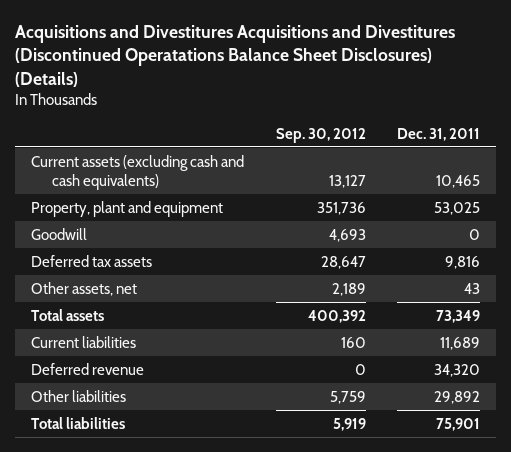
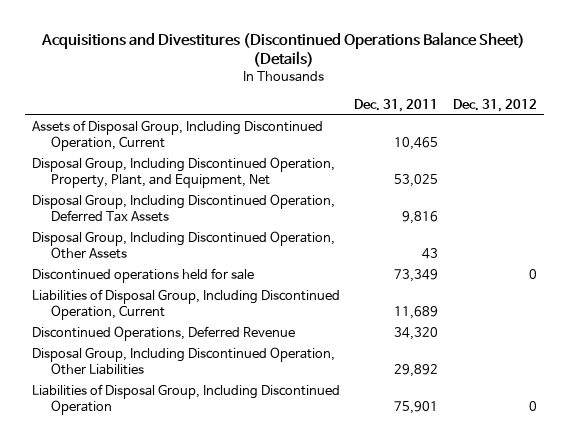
- Acquisitions and Divestitures Acquisitions and Divestitures (Discontinued Operatations Balance Sheet Disclosures) (Details)
+ Acquisitions and Divestitures (Discontinued Operations Balance Sheet) (Details)
- | Sep. 30, 2012 | Dec. 31, 2011
+ | Dec. 31, 2011 | Dec. 31, 2012
- Current assets (excluding cash and cash equivalents) | 13,127 | 10,465
- Property, plant and equipment | 351,736 | 53,025
- Goodwill | 4,693 | 0
- Deferred tax assets | 28,647 | 9,816
- Other assets, net | 2,189 | 43
- Total assets | 400,392 | 73,349
- Current liabilities | 160 | 11,689
- Deferred revenue | 0 | 34,320
- Other liabilities | 5,759 | 29,892
- Total liabilities | 5,919 | 75,901
+ Assets of Disposal Group, Including Discontinued Operation, Current | 10,465 |
+ Disposal Group, Including Discontinued Operation, Property, Plant, and Equipment, Net | 53,025 |
+ Disposal Group, Including Discontinued Operation, Deferred Tax Assets | 9,816 |
+ Disposal Group, Including Discontinued Operation, Other Assets | 43 |
+ Discontinued operations held for sale | 73,349 | 0
+ Liabilities of Disposal Group, Including Discontinued Operation, Current | 11,689 |
+ Discontinued Operations, Deferred Revenue | 34,320 |
+ Disposal Group, Including Discontinued Operation, Other Liabilities | 29,892 |
+ Liabilities of Disposal Group, Including Discontinued Operation | 75,901 | 0

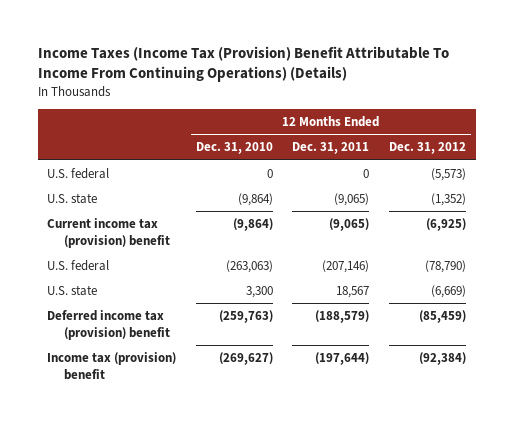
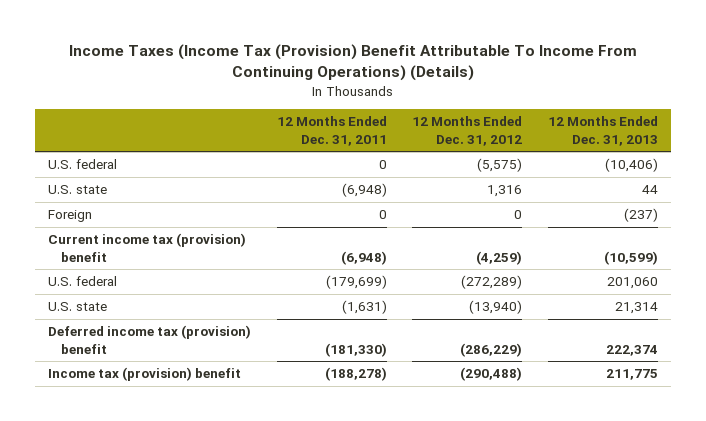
- | 12 Months Ended Dec. 31, 2010 | 12 Months Ended Dec. 31, 2011 | 12 Months Ended Dec. 31, 2012
+ | 12 Months Ended Dec. 31, 2011 | 12 Months Ended Dec. 31, 2012 | 12 Months Ended Dec. 31, 2013
- U.S. federal | 0 | 0 | (5,573)
- U.S. state | (9,864) | (9,065) | (1,352)
- Current income tax (provision) benefit | (9,864) | (9,065) | (6,925)
- U.S. federal | (263,063) | (207,146) | (78,790)
- U.S. state | 3,300 | 18,567 | (6,669)
- Deferred income tax (provision) benefit | (259,763) | (188,579) | (85,459)
- Income tax (provision) benefit | (269,627) | (197,644) | (92,384)
+ U.S. federal | 0 | (5,575) | (10,406)
+ U.S. state | (6,948) | 1,316 | 44
+ Foreign | 0 | 0 | (237)
+ Current income tax (provision) benefit | (6,948) | (4,259) | (10,599)
+ U.S. federal | (179,699) | (272,289) | 201,060
+ U.S. state | (1,631) | (13,940) | 21,314
+ Deferred income tax (provision) benefit | (181,330) | (286,229) | 222,374
+ Income tax (provision) benefit | (188,278) | (290,488) | 211,775

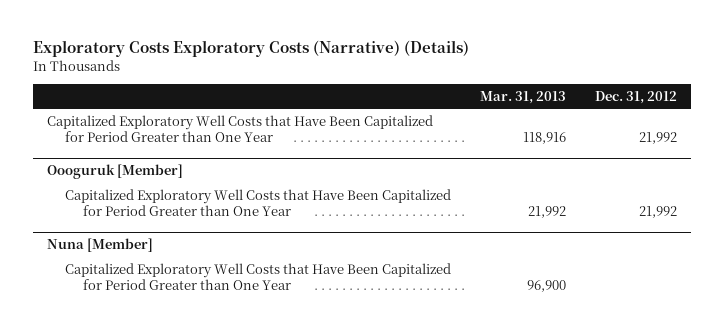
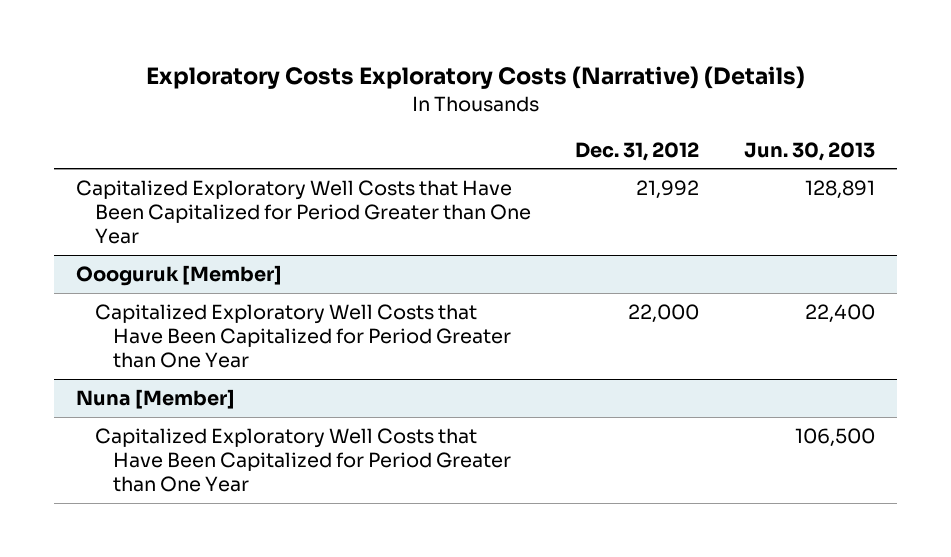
- | Mar. 31, 2013 | Dec. 31, 2012
+ | Dec. 31, 2012 | Jun. 30, 2013
@ Oooguruk [Member]
- Capitalized Exploratory Well Costs that Have Been Capitalized for Period Greater than One Year | 21,992 | 21,992
+ Capitalized Exploratory Well Costs that Have Been Capitalized for Period Greater than One Year | 22,000 | 22,400

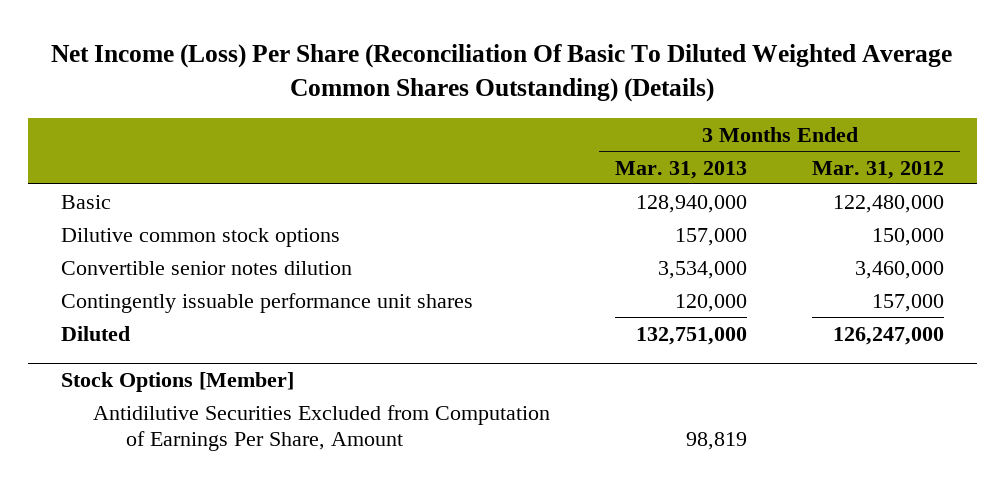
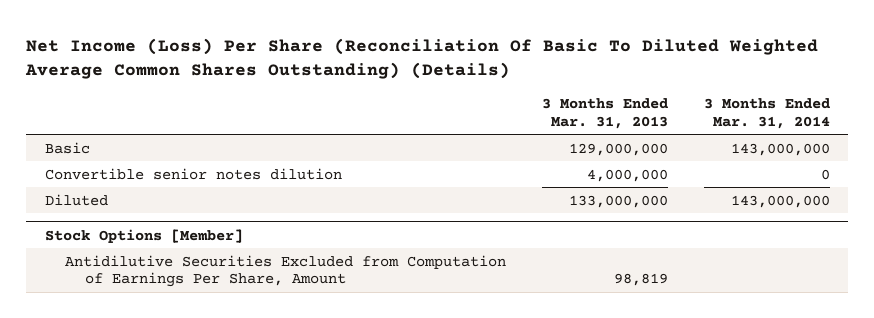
- | 3 Months Ended Mar. 31, 2013 | 3 Months Ended Mar. 31, 2012
+ | 3 Months Ended Mar. 31, 2013 | 3 Months Ended Mar. 31, 2014
- Basic | 128,940,000 | 122,480,000
- Dilutive common stock options | 157,000 | 150,000
- Convertible senior notes dilution | 3,534,000 | 3,460,000
- Contingently issuable performance unit shares | 120,000 | 157,000
- Diluted | 132,751,000 | 126,247,000
+ Basic | 129,000,000 | 143,000,000
+ Convertible senior notes dilution | 4,000,000 | 0
+ Diluted | 133,000,000 | 143,000,000

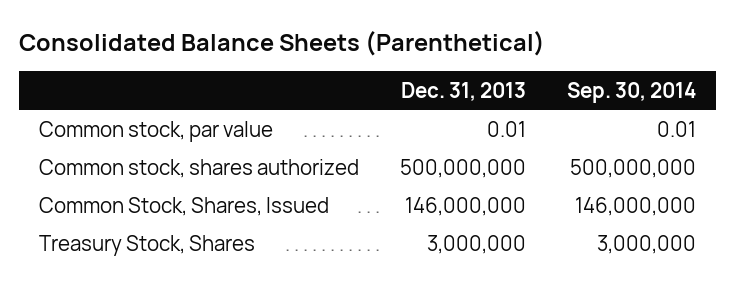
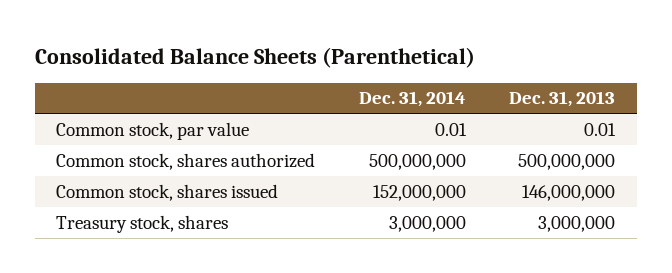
- | Dec. 31, 2013 | Sep. 30, 2014
+ | Dec. 31, 2014 | Dec. 31, 2013
- Common Stock, Shares, Issued | 146,000,000 | 146,000,000
- Treasury Stock, Shares | 3,000,000 | 3,000,000
+ Common stock, shares issued | 152,000,000 | 146,000,000
+ Treasury stock, shares | 3,000,000 | 3,000,000

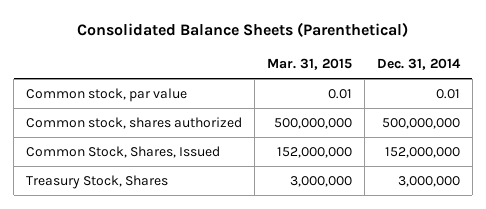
- | Dec. 31, 2014 | Dec. 31, 2013
+ | Mar. 31, 2015 | Dec. 31, 2014
- Common stock, shares issued | 152,000,000 | 146,000,000
- Treasury stock, shares | 3,000,000 | 3,000,000
+ Common Stock, Shares, Issued | 152,000,000 | 152,000,000
+ Treasury Stock, Shares | 3,000,000 | 3,000,000

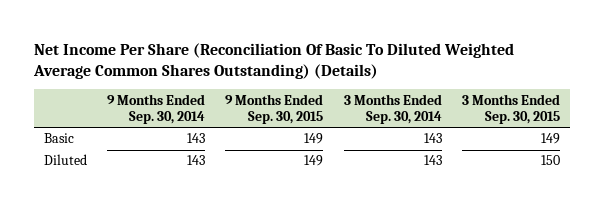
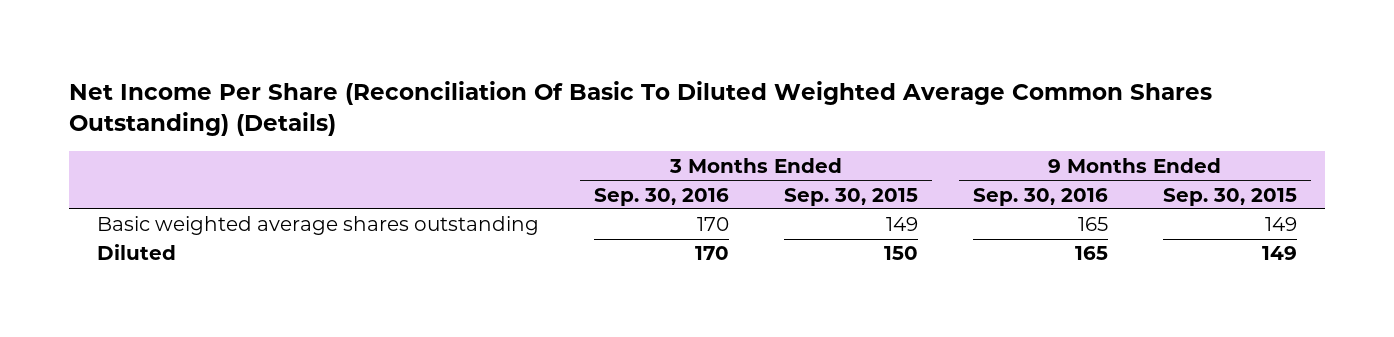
- | 9 Months Ended Sep. 30, 2014 | 9 Months Ended Sep. 30, 2015 | 3 Months Ended Sep. 30, 2014 | 3 Months Ended Sep. 30, 2015
+ | 3 Months Ended Sep. 30, 2016 | 3 Months Ended Sep. 30, 2015 | 9 Months Ended Sep. 30, 2016 | 9 Months Ended Sep. 30, 2015
- Basic | 143 | 149 | 143 | 149
+ Basic weighted average shares outstanding | 170 | 149 | 165 | 149

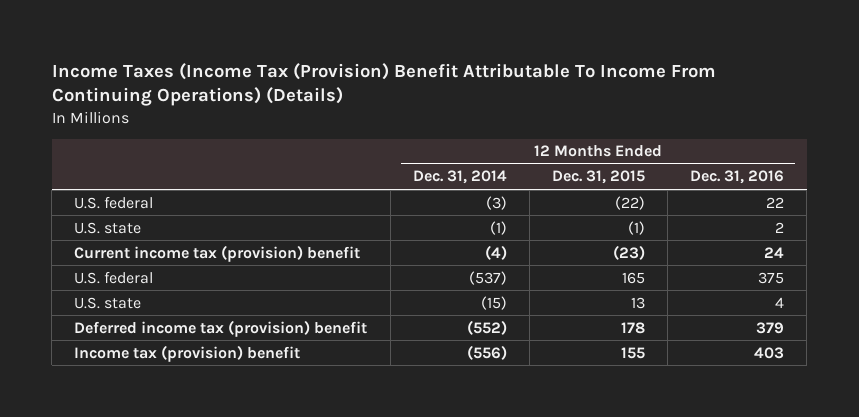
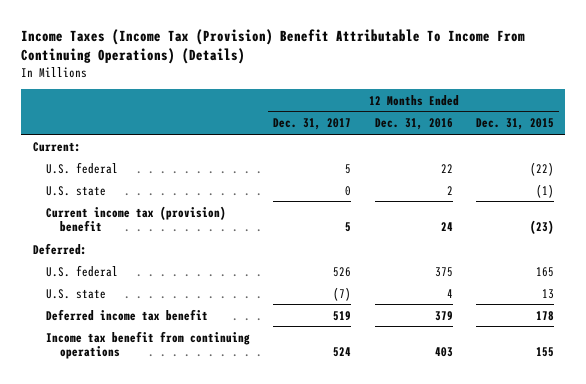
- | 12 Months Ended Dec. 31, 2014 | 12 Months Ended Dec. 31, 2015 | 12 Months Ended Dec. 31, 2016
+ | 12 Months Ended Dec. 31, 2017 | 12 Months Ended Dec. 31, 2016 | 12 Months Ended Dec. 31, 2015
+ Current:
+ Deferred:
- Deferred income tax (provision) benefit | (552) | 178 | 379
- Income tax (provision) benefit | (556) | 155 | 403
+ Deferred income tax benefit | 519 | 379 | 178
+ Income tax benefit from continuing operations | 524 | 403 | 155

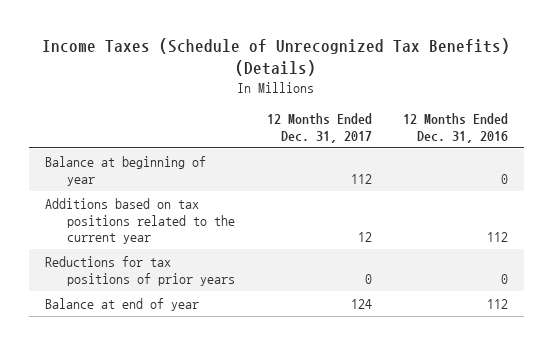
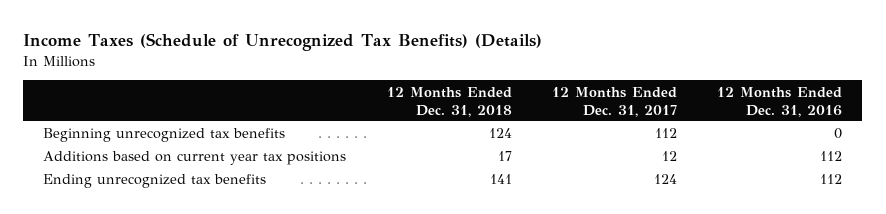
- | 12 Months Ended Dec. 31, 2017 | 12 Months Ended Dec. 31, 2016
+ | 12 Months Ended Dec. 31, 2018 | 12 Months Ended Dec. 31, 2017 | 12 Months Ended Dec. 31, 2016
- Balance at beginning of year | 112 | 0
- Additions based on tax positions related to the current year | 12 | 112
- Reductions for tax positions of prior years | 0 | 0
- Balance at end of year | 124 | 112
+ Beginning unrecognized tax benefits | 124 | 112 | 0
+ Additions based on current year tax positions | 17 | 12 | 112
+ Ending unrecognized tax benefits | 141 | 124 | 112

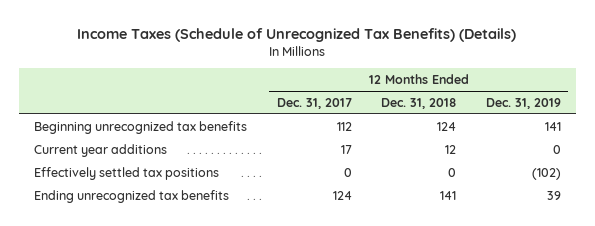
- | 12 Months Ended Dec. 31, 2018 | 12 Months Ended Dec. 31, 2017 | 12 Months Ended Dec. 31, 2016
+ | 12 Months Ended Dec. 31, 2017 | 12 Months Ended Dec. 31, 2018 | 12 Months Ended Dec. 31, 2019
- Additions based on current year tax positions | 17 | 12 | 112
+ Current year additions | 17 | 12 | 0
+ Effectively settled tax positions | 0 | 0 | (102)

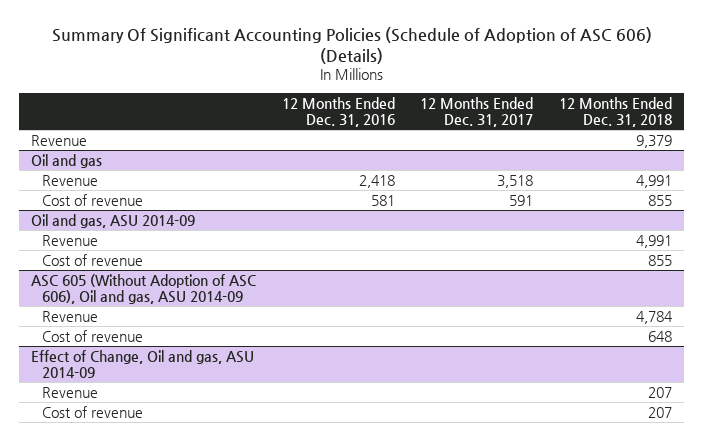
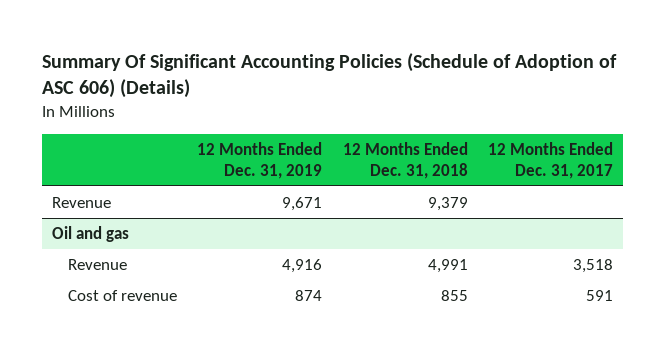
- | 12 Months Ended Dec. 31, 2016 | 12 Months Ended Dec. 31, 2017 | 12 Months Ended Dec. 31, 2018
+ | 12 Months Ended Dec. 31, 2019 | 12 Months Ended Dec. 31, 2018 | 12 Months Ended Dec. 31, 2017
- Oil and gas, ASU 2014-09
- Revenue | | | 4,991
- Cost of revenue | | | 855
- ASC 605 (Without Adoption of ASC 606), Oil and gas, ASU 2014-09
- Revenue | | | 4,784
- Cost of revenue | | | 648
- Effect of Change, Oil and gas, ASU 2014-09
- Revenue | | | 207
- Cost of revenue | | | 207

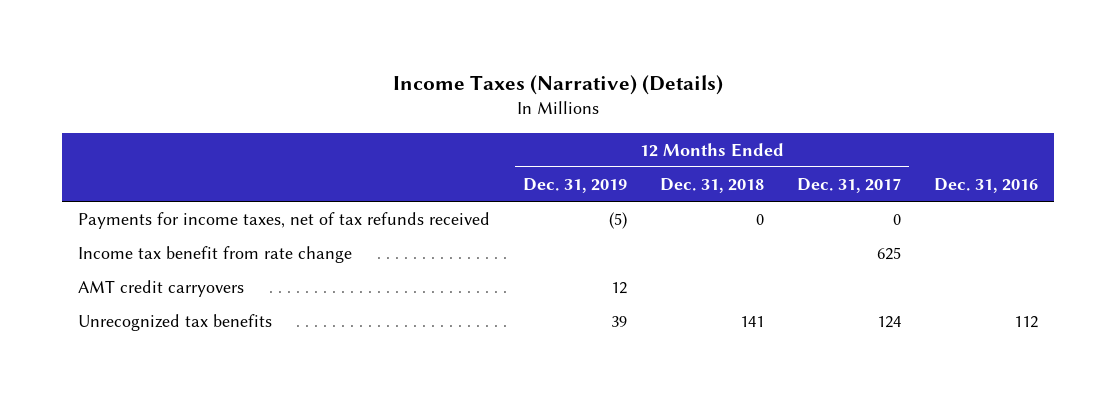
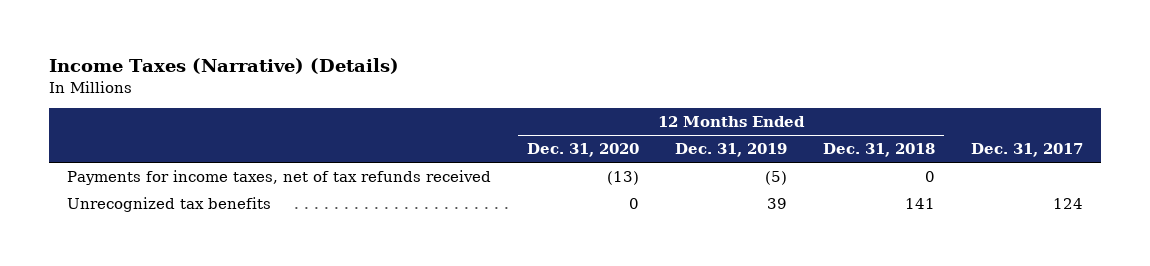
- | 12 Months Ended Dec. 31, 2019 | 12 Months Ended Dec. 31, 2018 | 12 Months Ended Dec. 31, 2017 | Dec. 31, 2016
+ | 12 Months Ended Dec. 31, 2020 | 12 Months Ended Dec. 31, 2019 | 12 Months Ended Dec. 31, 2018 | Dec. 31, 2017
- Income tax benefit from rate change | | | 625 |
- AMT credit carryovers | 12 | | |

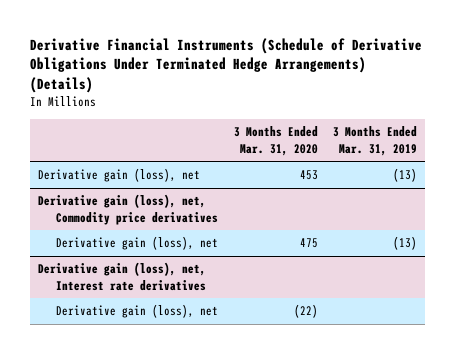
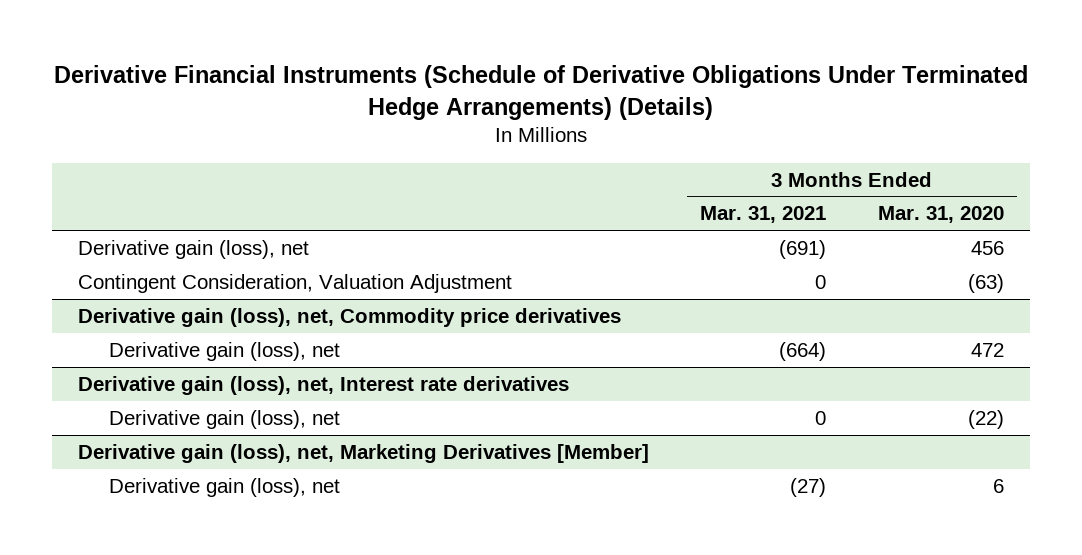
- | 3 Months Ended Mar. 31, 2020 | 3 Months Ended Mar. 31, 2019
+ | 3 Months Ended Mar. 31, 2021 | 3 Months Ended Mar. 31, 2020
- Derivative gain (loss), net | 453 | (13)
+ Derivative gain (loss), net | (691) | 456
+ Contingent Consideration, Valuation Adjustment | 0 | (63)
@ Derivative gain (loss), net, Commodity price derivatives
- Derivative gain (loss), net | 475 | (13)
+ Derivative gain (loss), net | (664) | 472
+ Derivative gain (loss), net, Marketing Derivatives [Member]
+ Derivative gain (loss), net | (27) | 6

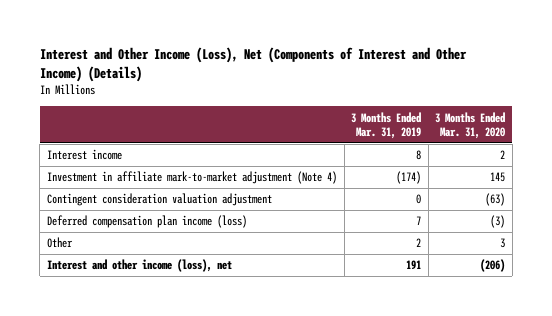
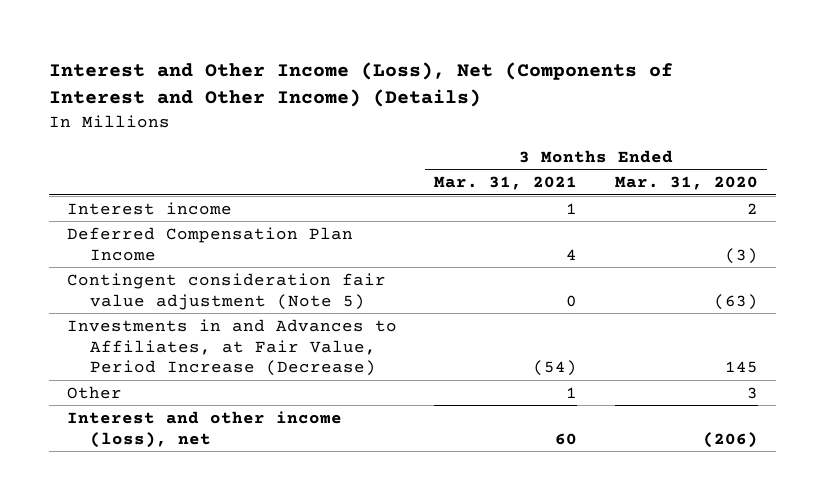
- | 3 Months Ended Mar. 31, 2019 | 3 Months Ended Mar. 31, 2020
+ | 3 Months Ended Mar. 31, 2021 | 3 Months Ended Mar. 31, 2020
- Investment in affiliate mark-to-market adjustment (Note 4) | (174) | 145
- Contingent consideration valuation adjustment | 0 | (63)
- Deferred compensation plan income (loss) | 7 | (3)
+ Deferred Compensation Plan Income | 4 | (3)
+ Contingent consideration fair value adjustment (Note 5) | 0 | (63)
+ Investments in and Advances to Affiliates, at Fair Value, Period Increase (Decrease) | (54) | 145

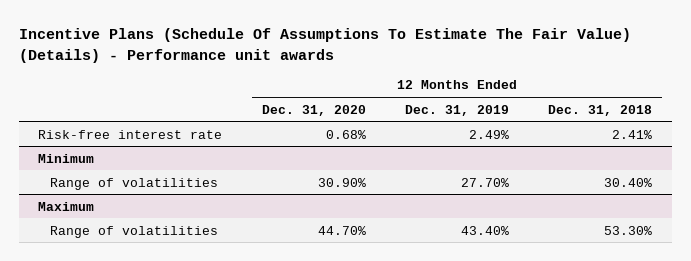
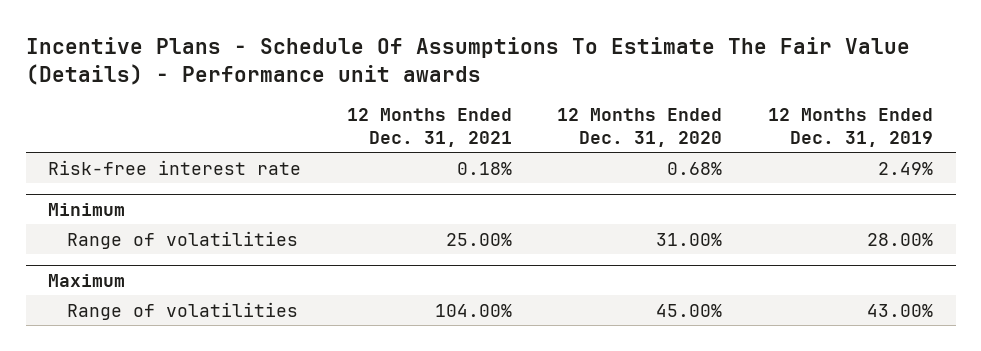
- Incentive Plans (Schedule Of Assumptions To Estimate The Fair Value) (Details) - Performance unit awards
+ Incentive Plans - Schedule Of Assumptions To Estimate The Fair Value (Details) - Performance unit awards
- | 12 Months Ended Dec. 31, 2020 | 12 Months Ended Dec. 31, 2019 | 12 Months Ended Dec. 31, 2018
+ | 12 Months Ended Dec. 31, 2021 | 12 Months Ended Dec. 31, 2020 | 12 Months Ended Dec. 31, 2019
@ Minimum
- Range of volatilities | 30.90% | 27.70% | 30.40%
+ Range of volatilities | 25.00% | 31.00% | 28.00%
@ Maximum
- Range of volatilities | 44.70% | 43.40% | 53.30%
+ Range of volatilities | 104.00% | 45.00% | 43.00%

